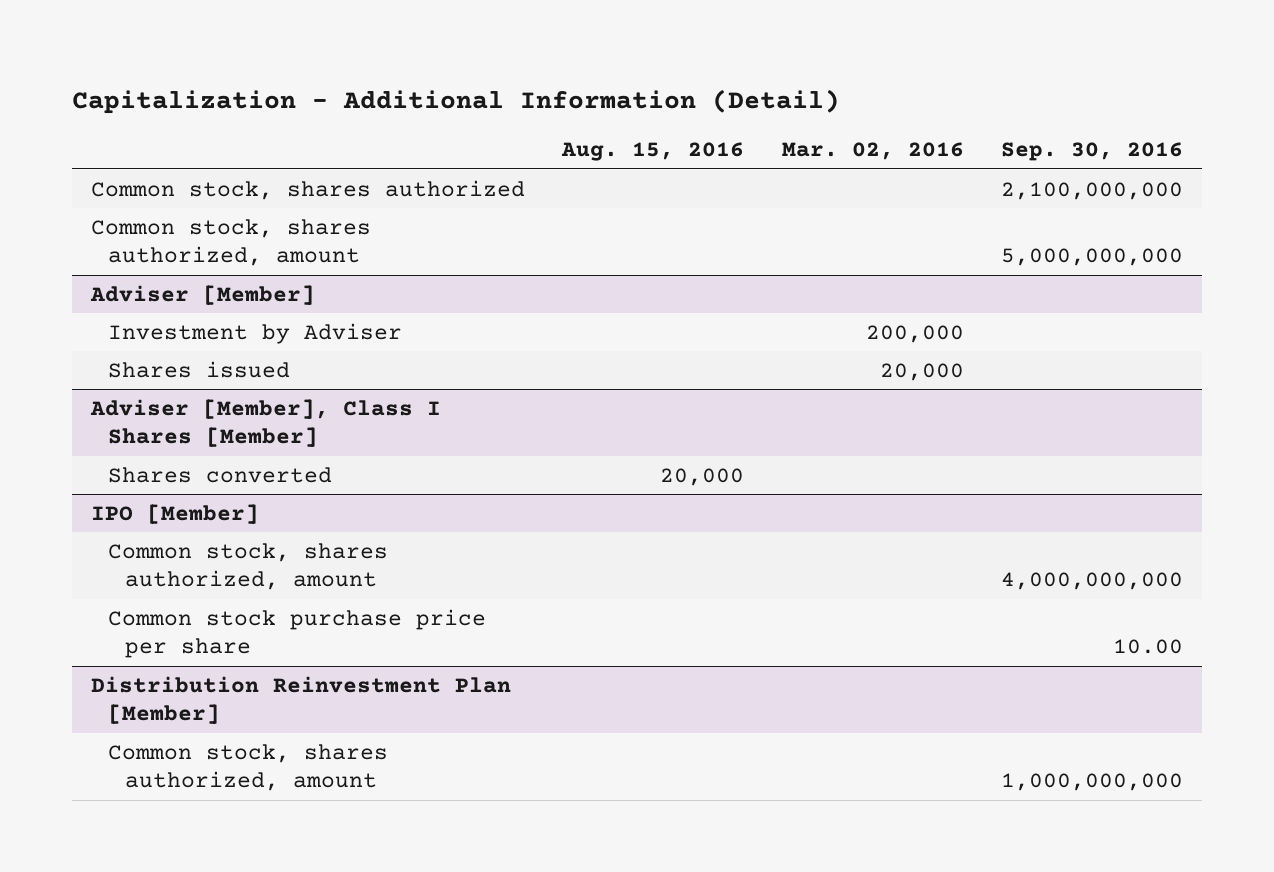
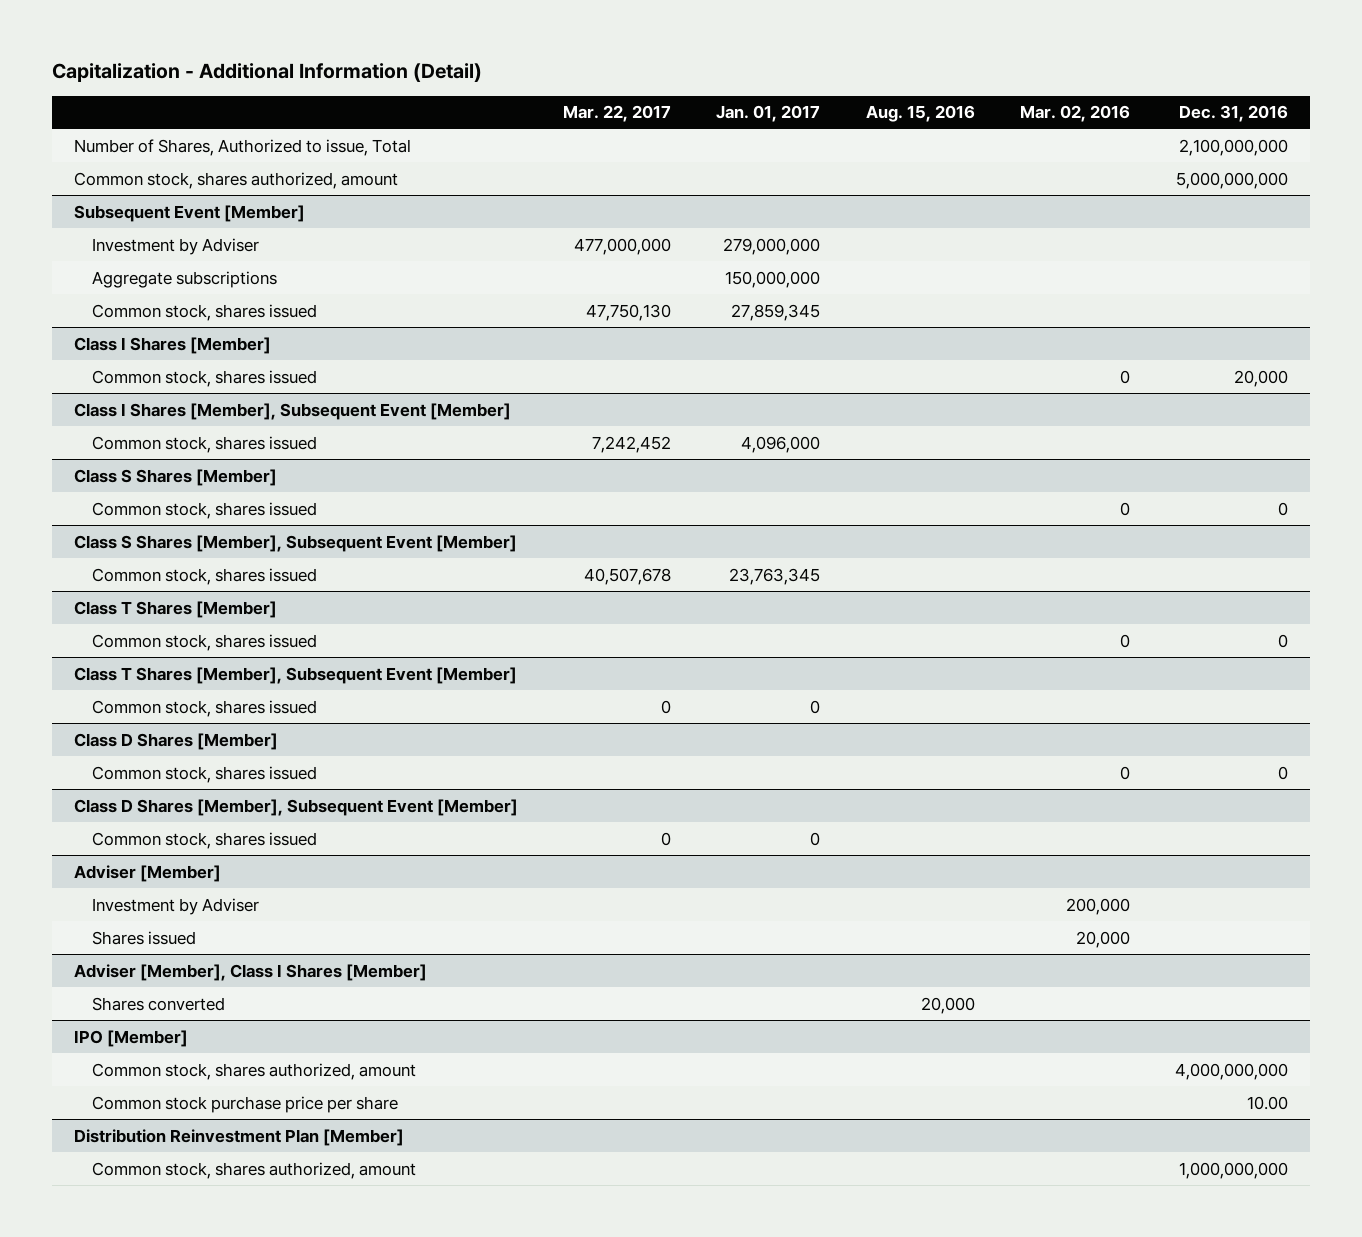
- | Aug. 15, 2016 | Mar. 02, 2016 | Sep. 30, 2016
+ | Mar. 22, 2017 | Jan. 01, 2017 | Aug. 15, 2016 | Mar. 02, 2016 | Dec. 31, 2016
- Common stock, shares authorized | | | 2,100,000,000
+ Number of Shares, Authorized to issue, Total | | | | | 2,100,000,000
+ Subsequent Event [Member]
+ Investment by Adviser | 477,000,000 | 279,000,000 | | |
+ Aggregate subscriptions | | 150,000,000 | | |
+ Common stock, shares issued | 47,750,130 | 27,859,345 | | |
+ Class I Shares [Member]
+ Common stock, shares issued | | | | 0 | 20,000
+ Class I Shares [Member], Subsequent Event [Member]
+ Common stock, shares issued | 7,242,452 | 4,096,000 | | |
+ Class S Shares [Member]
+ Common stock, shares issued | | | | 0 | 0
+ Class S Shares [Member], Subsequent Event [Member]
+ Common stock, shares issued | 40,507,678 | 23,763,345 | | |
+ Class T Shares [Member]
+ Common stock, shares issued | | | | 0 | 0
+ Class T Shares [Member], Subsequent Event [Member]
+ Common stock, shares issued | 0 | 0 | | |
+ Class D Shares [Member]
+ Common stock, shares issued | | | | 0 | 0
+ Class D Shares [Member], Subsequent Event [Member]
+ Common stock, shares issued | 0 | 0 | | |

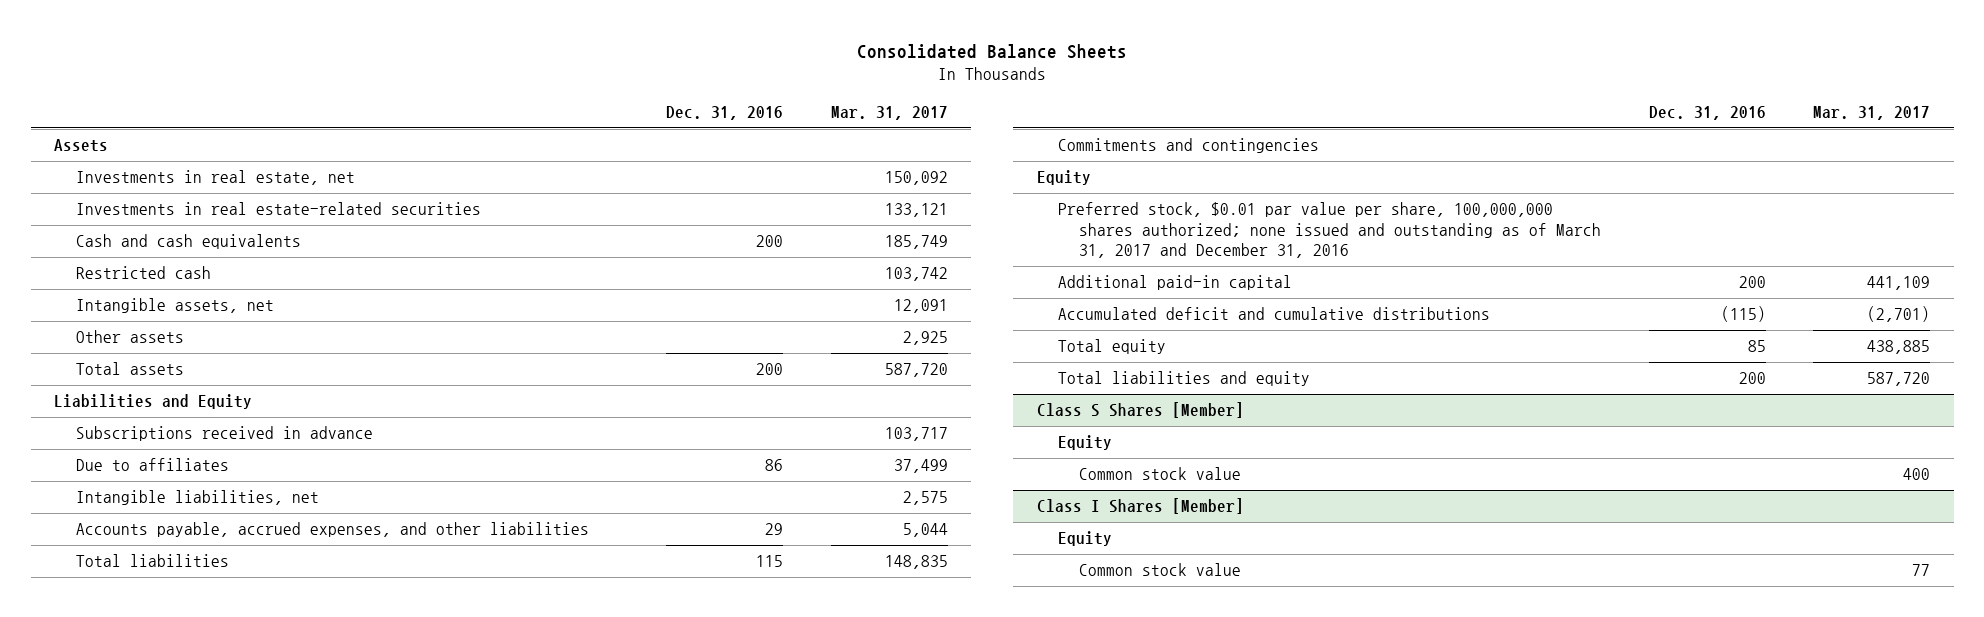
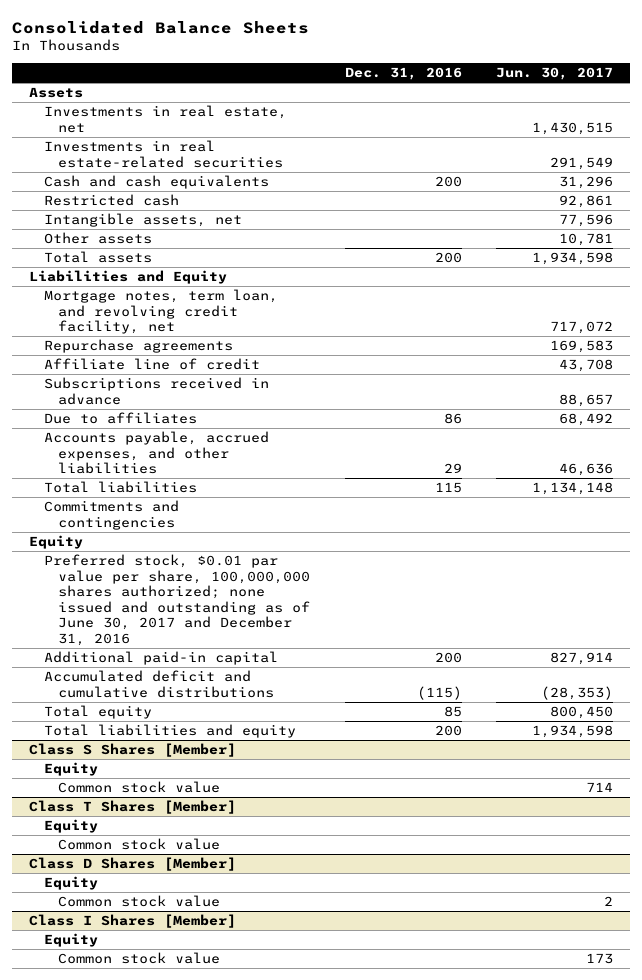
- | Dec. 31, 2016 | Mar. 31, 2017
+ | Dec. 31, 2016 | Jun. 30, 2017
+ Mortgage notes, term loan, and revolving credit facility, net | | 717,072
+ Repurchase agreements | | 169,583
+ Affiliate line of credit | | 43,708
- Intangible liabilities, net | | 2,575
- Preferred stock, $0.01 par value per share, 100,000,000 shares authorized; none issued and outstanding as of March 31, 2017 and December 31, 2016
+ Preferred stock, $0.01 par value per share, 100,000,000 shares authorized; none issued and outstanding as of June 30, 2017 and December 31, 2016
+ Class T Shares [Member]
+ Equity
+ Common stock value
+ Class D Shares [Member]
+ Equity
+ Common stock value | | 2

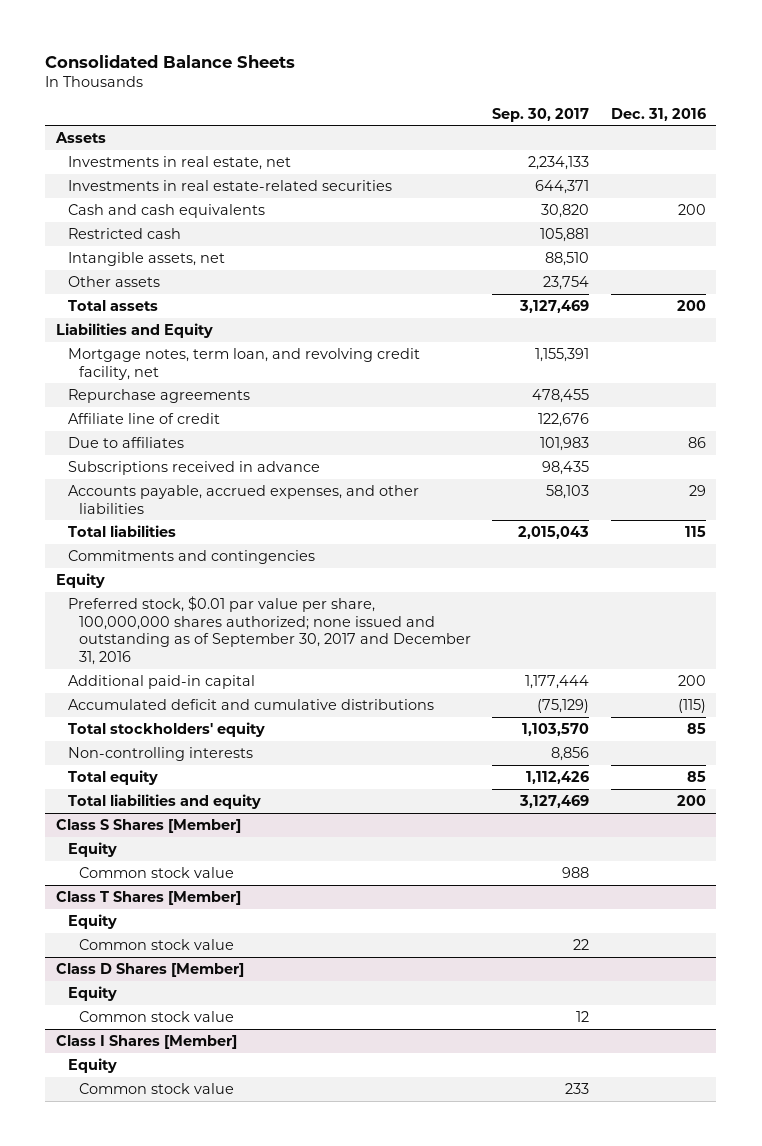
- | Dec. 31, 2016 | Jun. 30, 2017
+ | Sep. 30, 2017 | Dec. 31, 2016
moved down: Subscriptions received in advance | 98,435 |
- Preferred stock, $0.01 par value per share, 100,000,000 shares authorized; none issued and outstanding as of June 30, 2017 and December 31, 2016
+ Preferred stock, $0.01 par value per share, 100,000,000 shares authorized; none issued and outstanding as of September 30, 2017 and December 31, 2016
+ Total stockholders' equity | 1,103,570 | 85
+ Non-controlling interests | 8,856 |

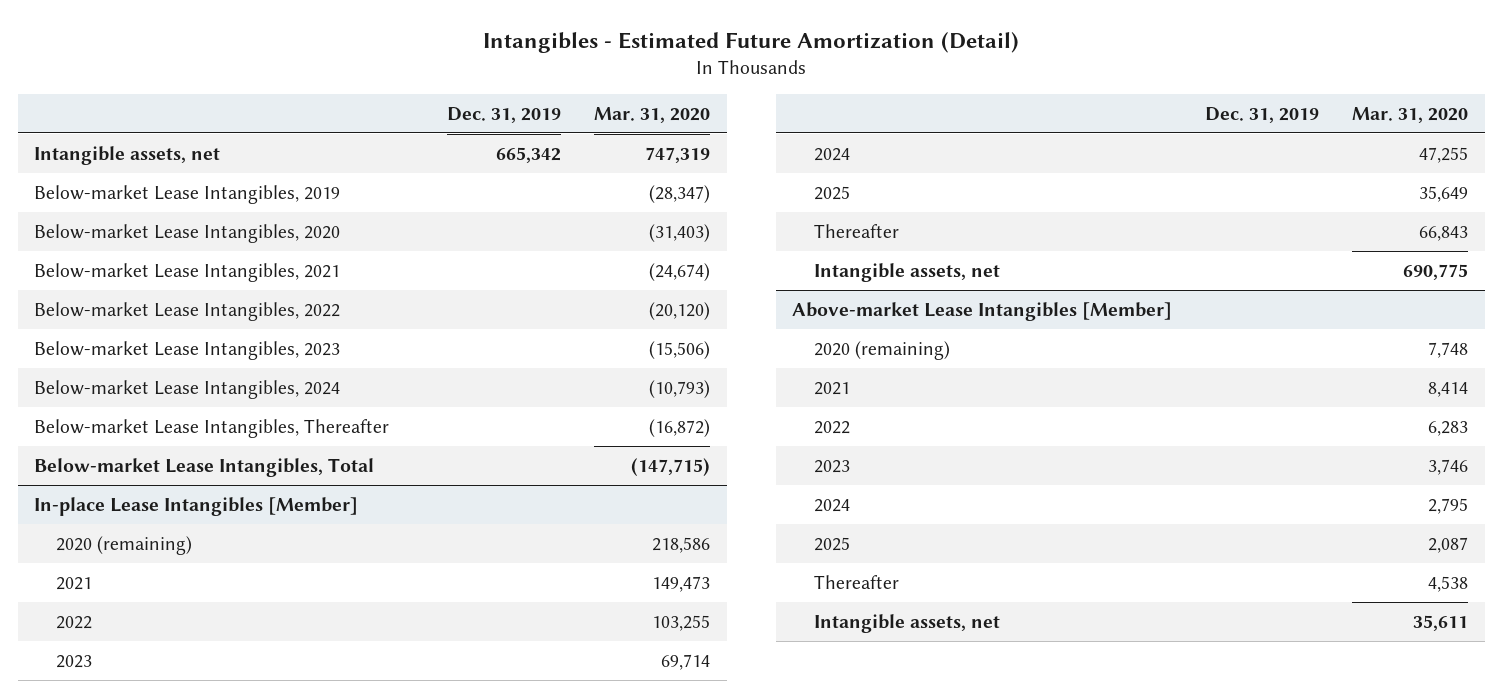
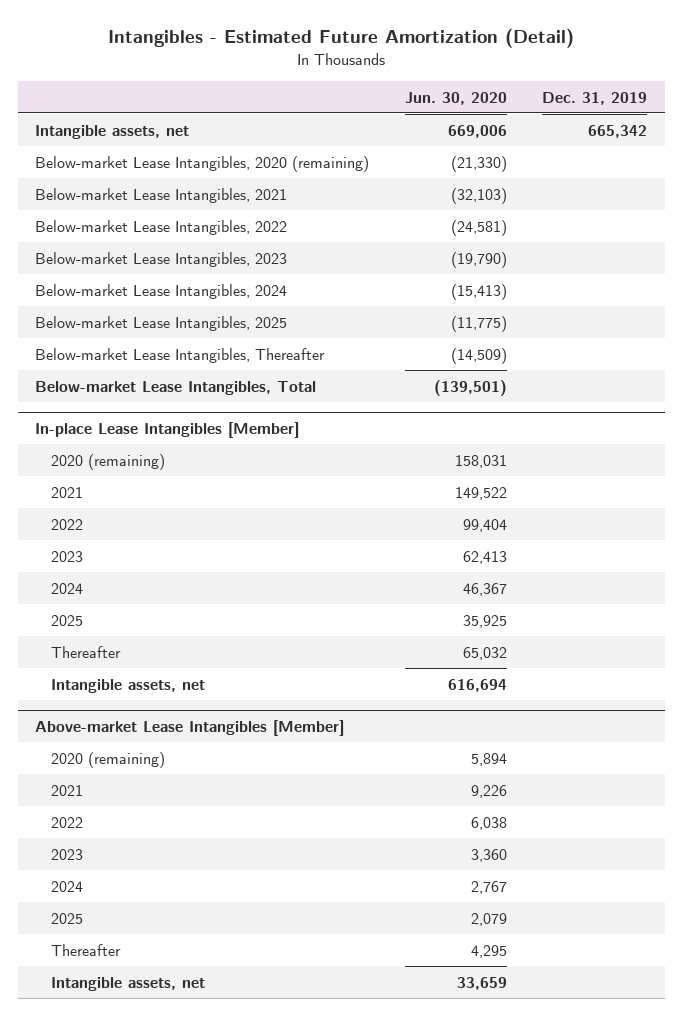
- | Dec. 31, 2019 | Mar. 31, 2020
+ | Jun. 30, 2020 | Dec. 31, 2019
- Below-market Lease Intangibles, 2019 | | (28,347)
- Below-market Lease Intangibles, 2020 | | (31,403)
+ Below-market Lease Intangibles, 2020 (remaining) | (21,330) |
+ Below-market Lease Intangibles, 2025 | (11,775) |

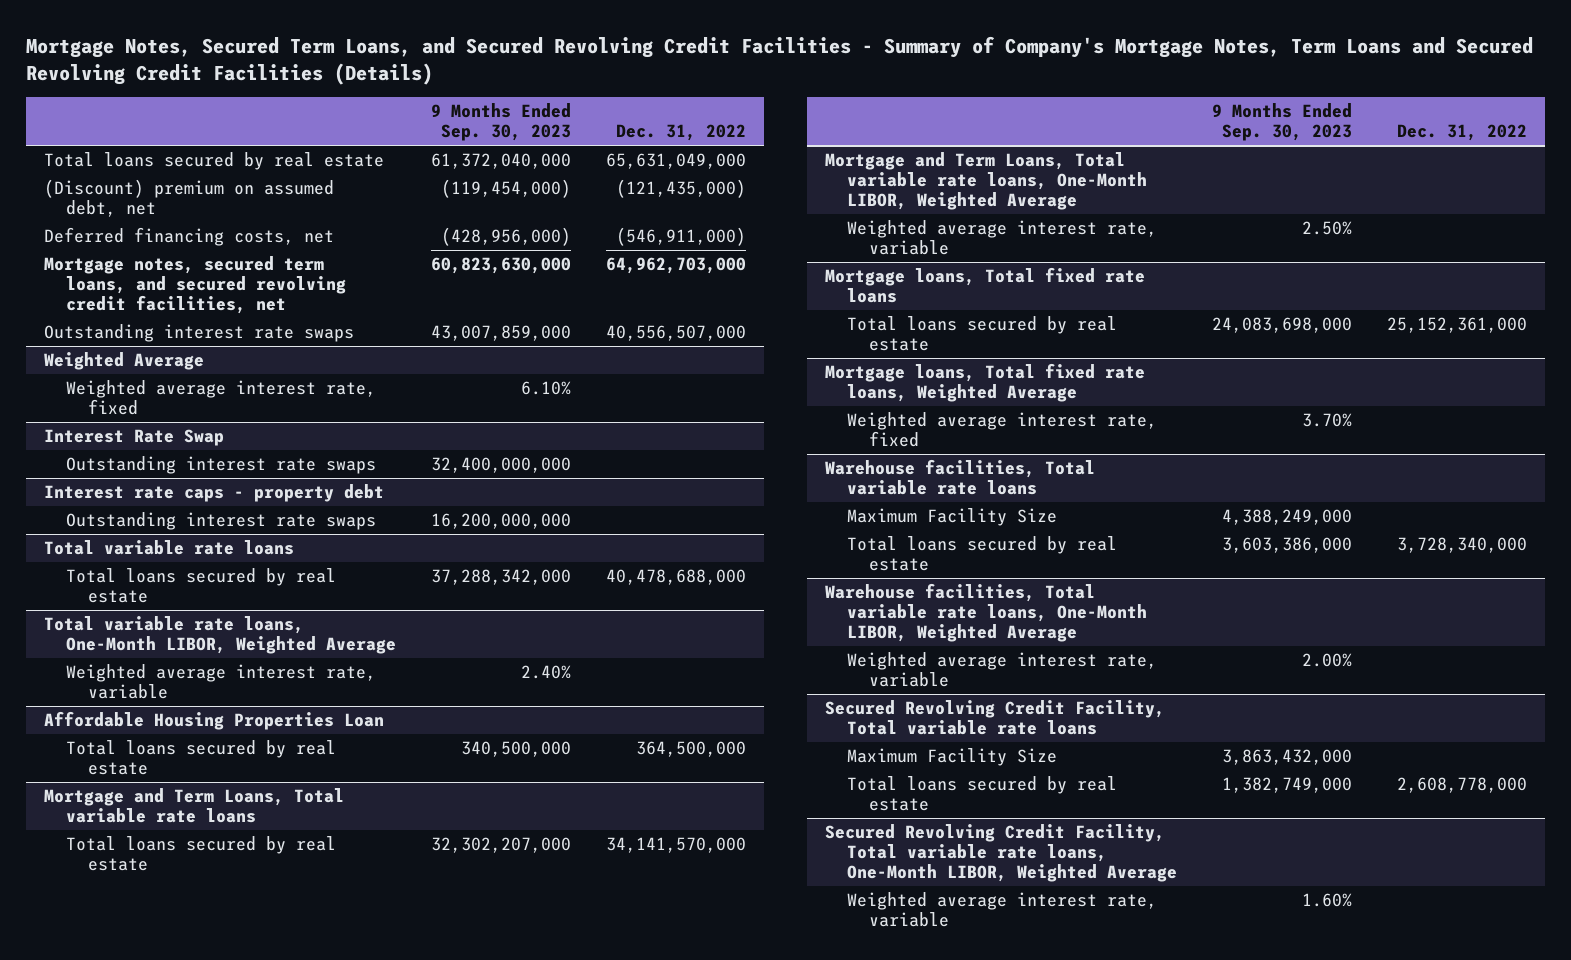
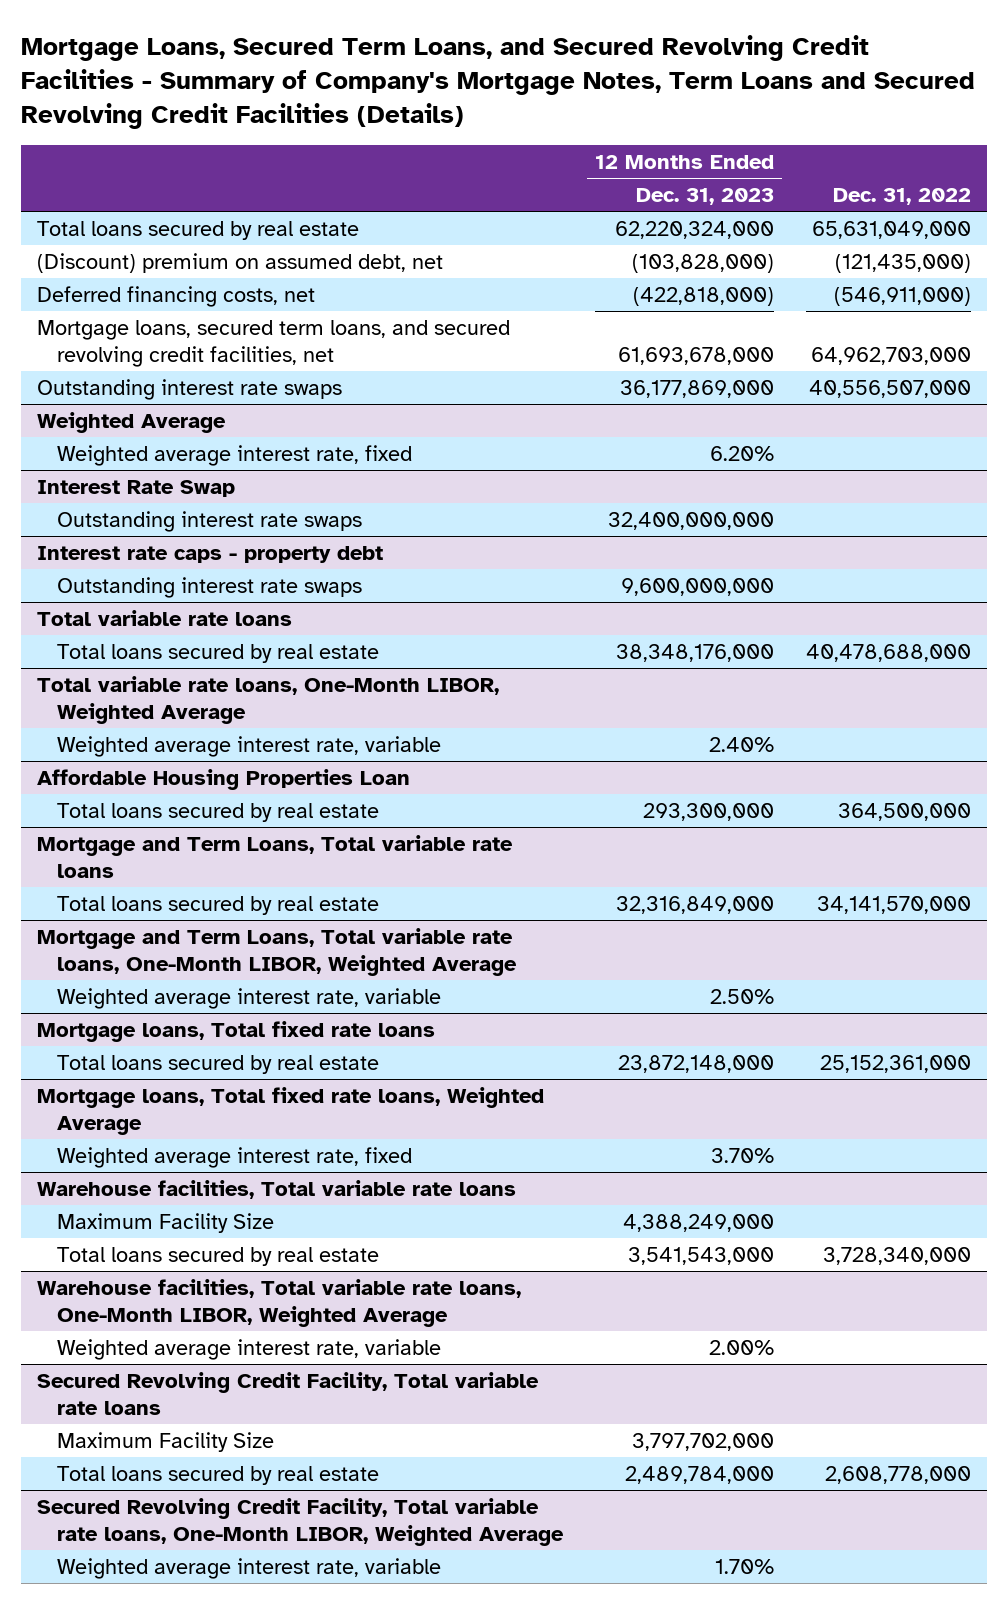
- Mortgage Notes, Secured Term Loans, and Secured Revolving Credit Facilities - Summary of Company's Mortgage Notes, Term Loans and Secured Revolving Credit Facilities (Details)
+ Mortgage Loans, Secured Term Loans, and Secured Revolving Credit Facilities - Summary of Company's Mortgage Notes, Term Loans and Secured Revolving Credit Facilities (Details)
- | 9 Months Ended Sep. 30, 2023 | Dec. 31, 2022
+ | 12 Months Ended Dec. 31, 2023 | Dec. 31, 2022
- Mortgage notes, secured term loans, and secured revolving credit facilities, net | 60,823,630,000 | 64,962,703,000
+ Mortgage loans, secured term loans, and secured revolving credit facilities, net | 61,693,678,000 | 64,962,703,000

